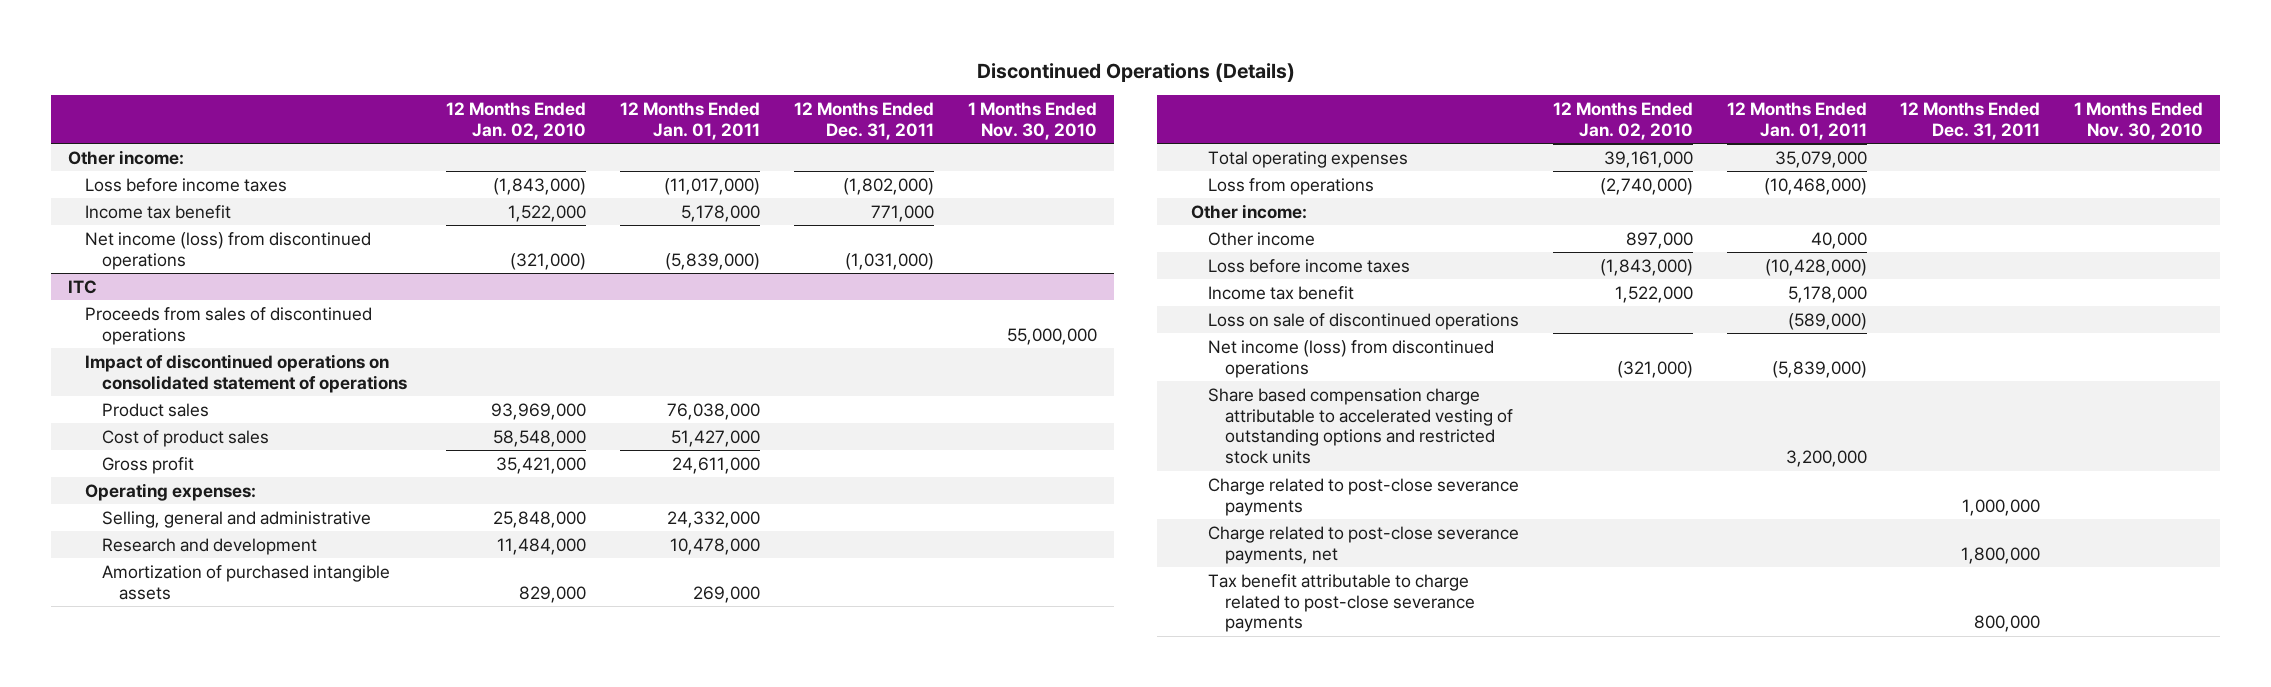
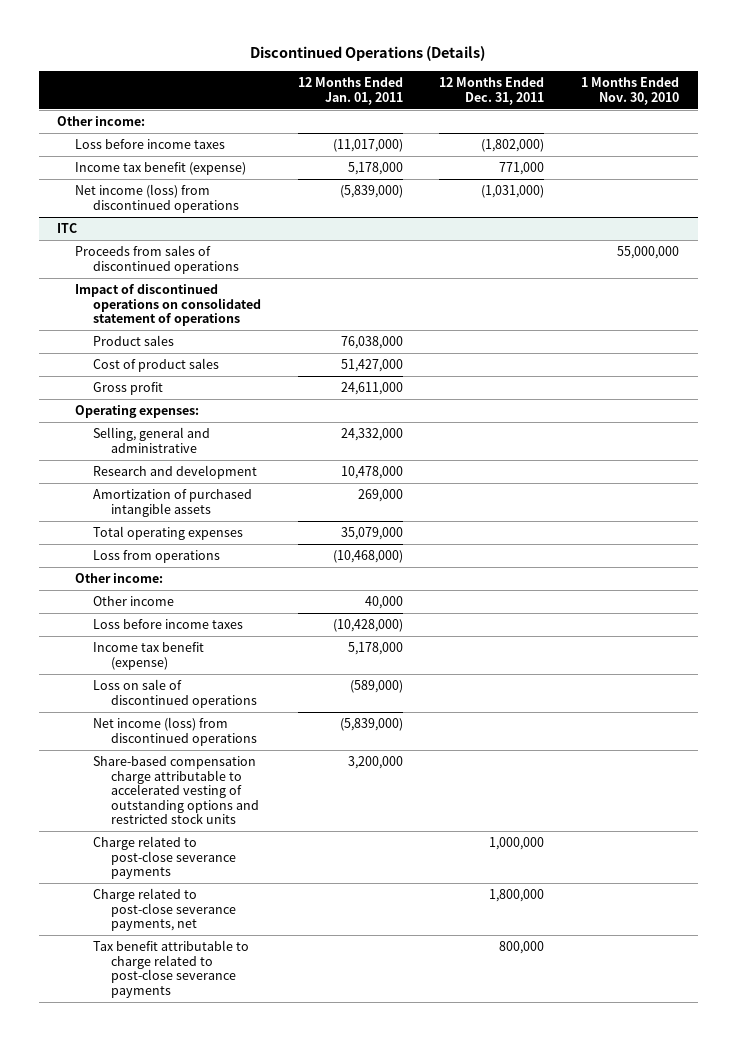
- | 12 Months Ended Jan. 02, 2010 | 12 Months Ended Jan. 01, 2011 | 12 Months Ended Dec. 31, 2011 | 1 Months Ended Nov. 30, 2010
+ | 12 Months Ended Jan. 01, 2011 | 12 Months Ended Dec. 31, 2011 | 1 Months Ended Nov. 30, 2010
- Income tax benefit | 1,522,000 | 5,178,000 | 771,000 |
+ Income tax benefit (expense) | 5,178,000 | 771,000 |
@ ITC
- Income tax benefit | 1,522,000 | 5,178,000 | |
+ Income tax benefit (expense) | 5,178,000 | |
- Share based compensation charge attributable to accelerated vesting of outstanding options and restricted stock units | | 3,200,000 | |
+ Share-based compensation charge attributable to accelerated vesting of outstanding options and restricted stock units | 3,200,000 | |

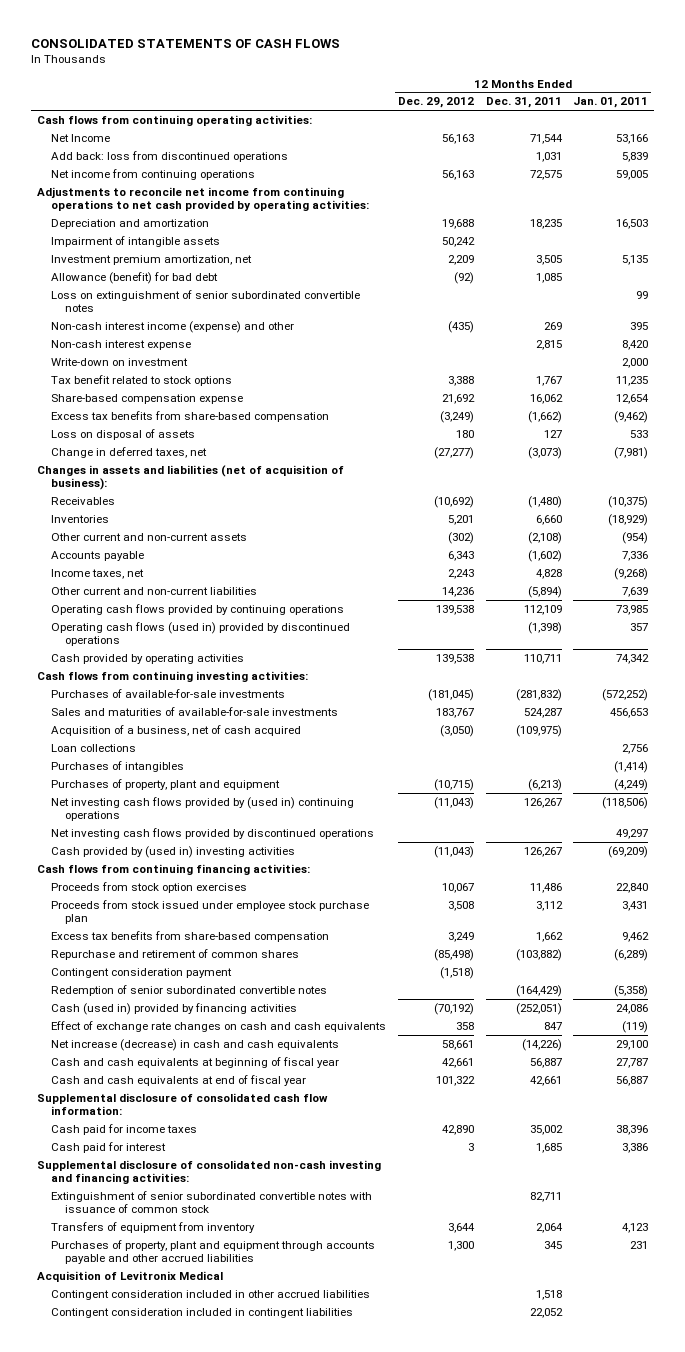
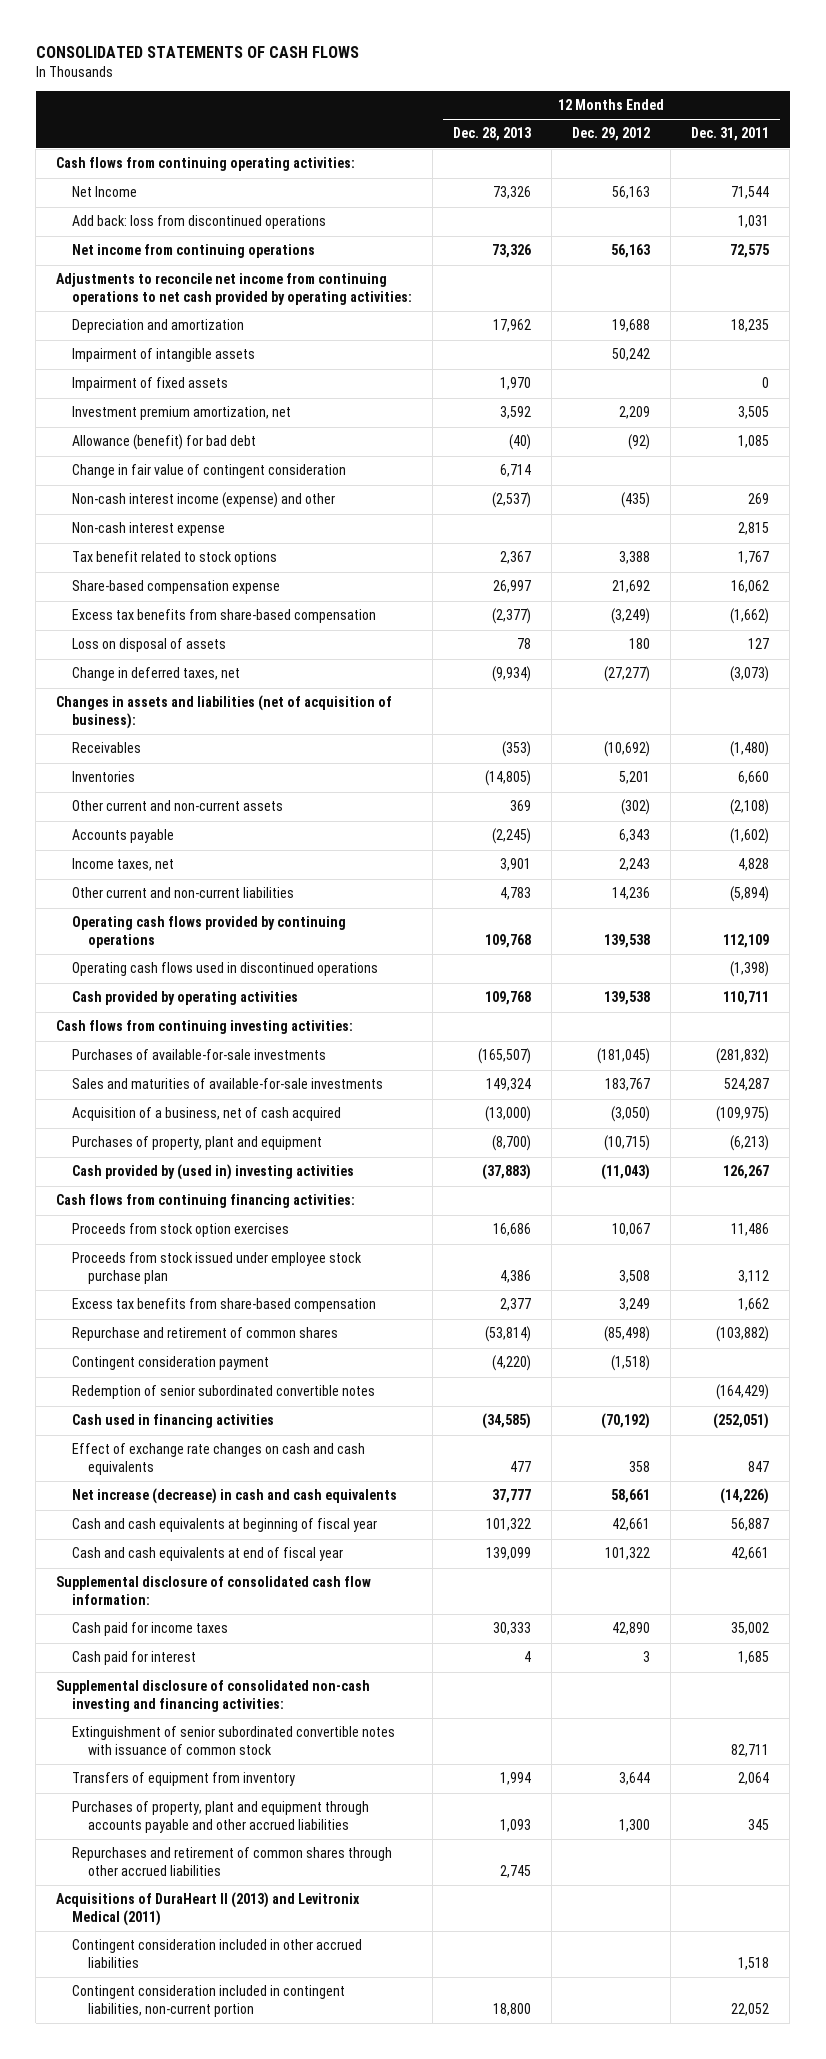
- | 12 Months Ended Dec. 29, 2012 | 12 Months Ended Dec. 31, 2011 | 12 Months Ended Jan. 01, 2011
+ | 12 Months Ended Dec. 28, 2013 | 12 Months Ended Dec. 29, 2012 | 12 Months Ended Dec. 31, 2011
+ Impairment of fixed assets | 1,970 | | 0
- Loss on extinguishment of senior subordinated convertible notes | | | 99
+ Change in fair value of contingent consideration | 6,714 | |
- Write-down on investment | | | 2,000
- Operating cash flows (used in) provided by discontinued operations | | (1,398) | 357
+ Operating cash flows used in discontinued operations | | | (1,398)
- Loan collections | | | 2,756
- Purchases of intangibles | | | (1,414)
- Net investing cash flows provided by (used in) continuing operations | (11,043) | 126,267 | (118,506)
- Net investing cash flows provided by discontinued operations | | | 49,297
- Cash (used in) provided by financing activities | (70,192) | (252,051) | 24,086
+ Cash used in financing activities | (34,585) | (70,192) | (252,051)
- Acquisition of Levitronix Medical
+ Repurchases and retirement of common shares through other accrued liabilities | 2,745 | |
+ Acquisitions of DuraHeart II (2013) and Levitronix Medical (2011)
- Contingent consideration included in contingent liabilities | | 22,052 |
+ Contingent consideration included in contingent liabilities, non-current portion | 18,800 | | 22,052

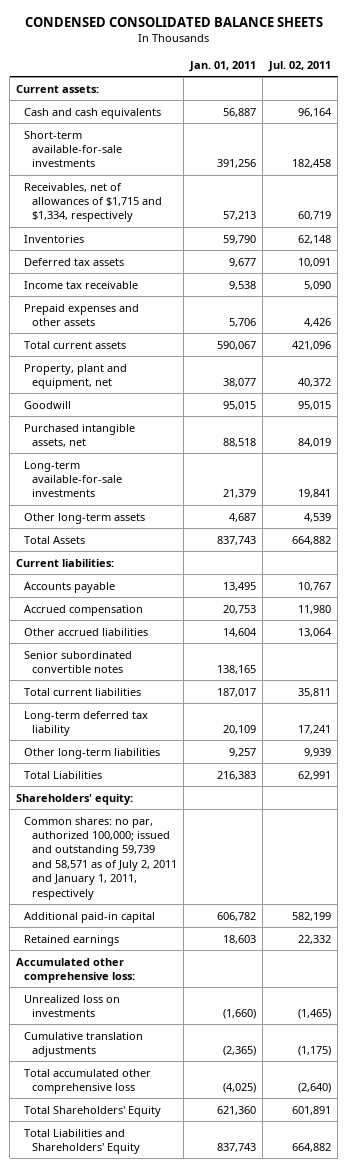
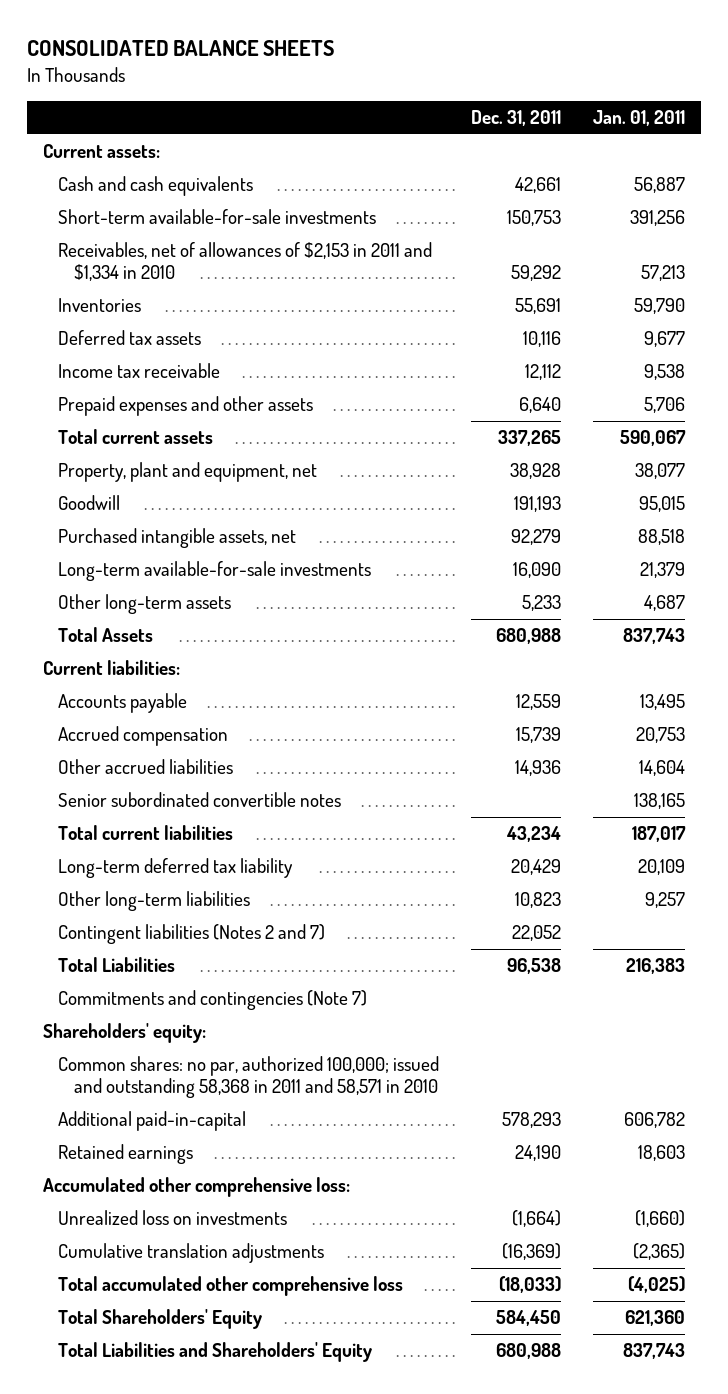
- CONDENSED CONSOLIDATED BALANCE SHEETS
+ CONSOLIDATED BALANCE SHEETS
- | Jan. 01, 2011 | Jul. 02, 2011
+ | Dec. 31, 2011 | Jan. 01, 2011
- Receivables, net of allowances of $1,715 and $1,334, respectively | 57,213 | 60,719
+ Receivables, net of allowances of $2,153 in 2011 and $1,334 in 2010 | 59,292 | 57,213
+ Contingent liabilities (Notes 2 and 7) | 22,052 |
+ Commitments and contingencies (Note 7)
- Common shares: no par, authorized 100,000; issued and outstanding 59,739 and 58,571 as of July 2, 2011 and January 1, 2011, respectively
- Additional paid-in capital | 606,782 | 582,199
+ Common shares: no par, authorized 100,000; issued and outstanding 58,368 in 2011 and 58,571 in 2010
+ Additional paid-in-capital | 578,293 | 606,782

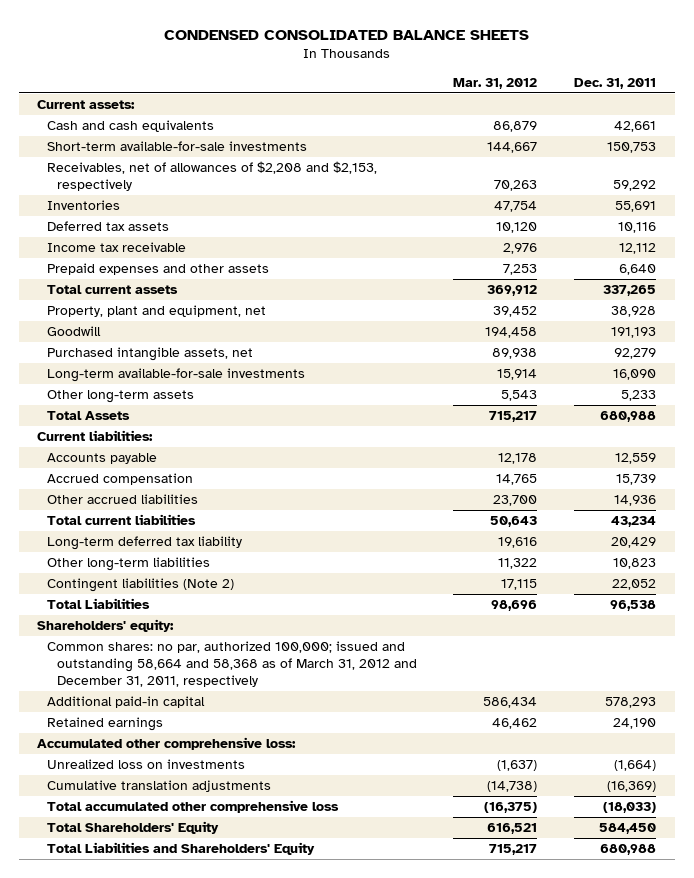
- CONSOLIDATED BALANCE SHEETS
+ CONDENSED CONSOLIDATED BALANCE SHEETS
- | Dec. 31, 2011 | Jan. 01, 2011
+ | Mar. 31, 2012 | Dec. 31, 2011
- Receivables, net of allowances of $2,153 in 2011 and $1,334 in 2010 | 59,292 | 57,213
+ Receivables, net of allowances of $2,208 and $2,153, respectively | 70,263 | 59,292
- Senior subordinated convertible notes | | 138,165
- Contingent liabilities (Notes 2 and 7) | 22,052 |
+ Contingent liabilities (Note 2) | 17,115 | 22,052
- Commitments and contingencies (Note 7)
- Common shares: no par, authorized 100,000; issued and outstanding 58,368 in 2011 and 58,571 in 2010
- Additional paid-in-capital | 578,293 | 606,782
+ Common shares: no par, authorized 100,000; issued and outstanding 58,664 and 58,368 as of March 31, 2012 and December 31, 2011, respectively
+ Additional paid-in capital | 586,434 | 578,293

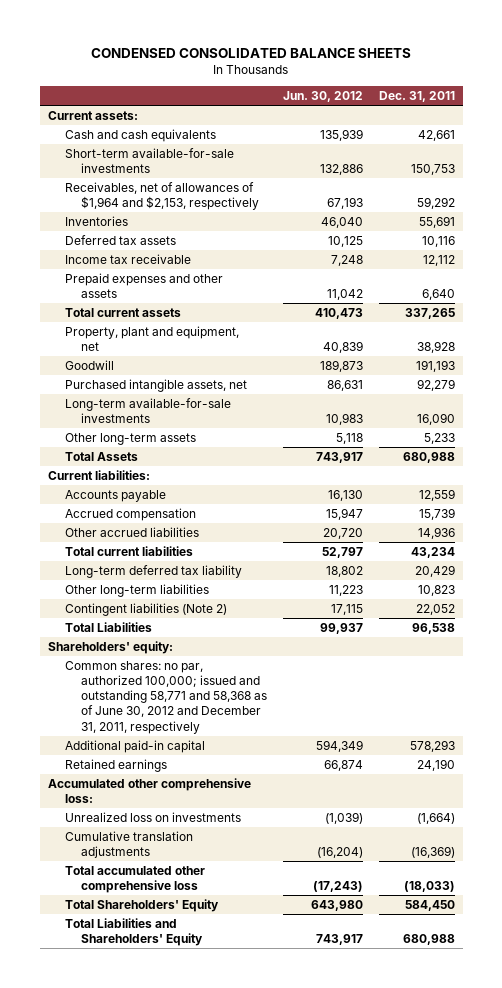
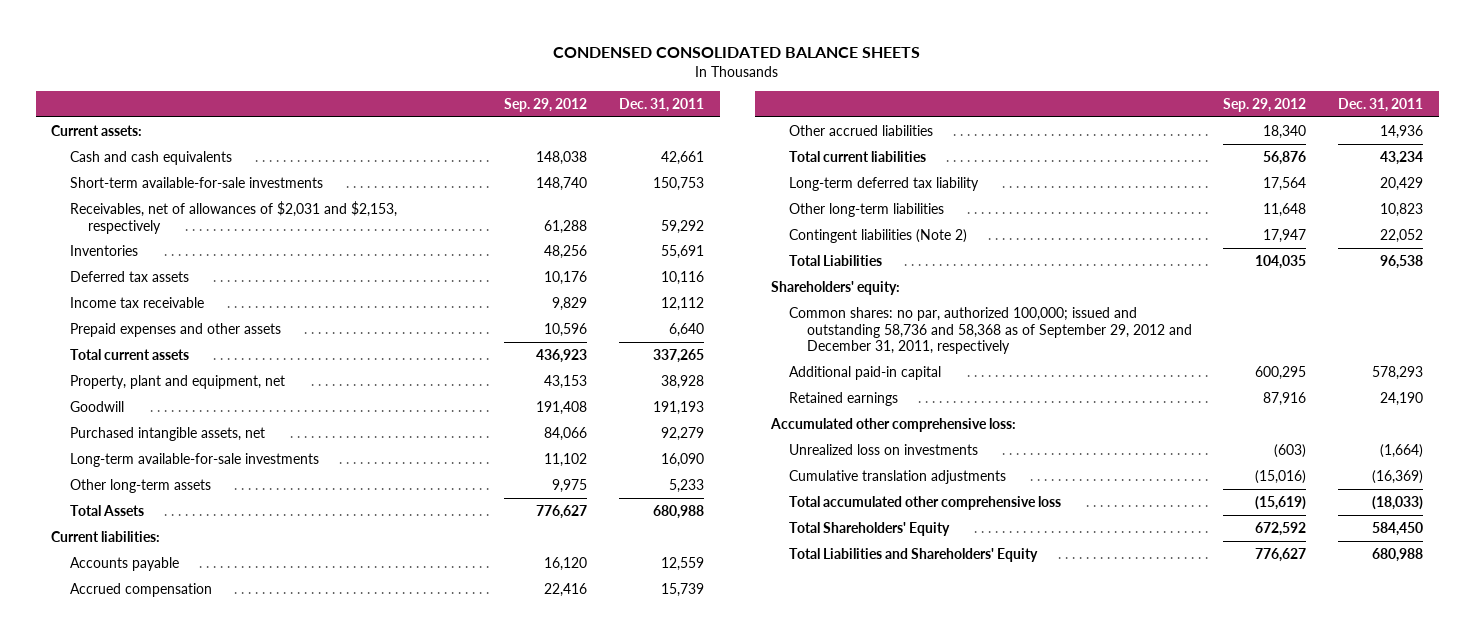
- | Jun. 30, 2012 | Dec. 31, 2011
+ | Sep. 29, 2012 | Dec. 31, 2011
- Receivables, net of allowances of $1,964 and $2,153, respectively | 67,193 | 59,292
+ Receivables, net of allowances of $2,031 and $2,153, respectively | 61,288 | 59,292
- Common shares: no par, authorized 100,000; issued and outstanding 58,771 and 58,368 as of June 30, 2012 and December 31, 2011, respectively
+ Common shares: no par, authorized 100,000; issued and outstanding 58,736 and 58,368 as of September 29, 2012 and December 31, 2011, respectively

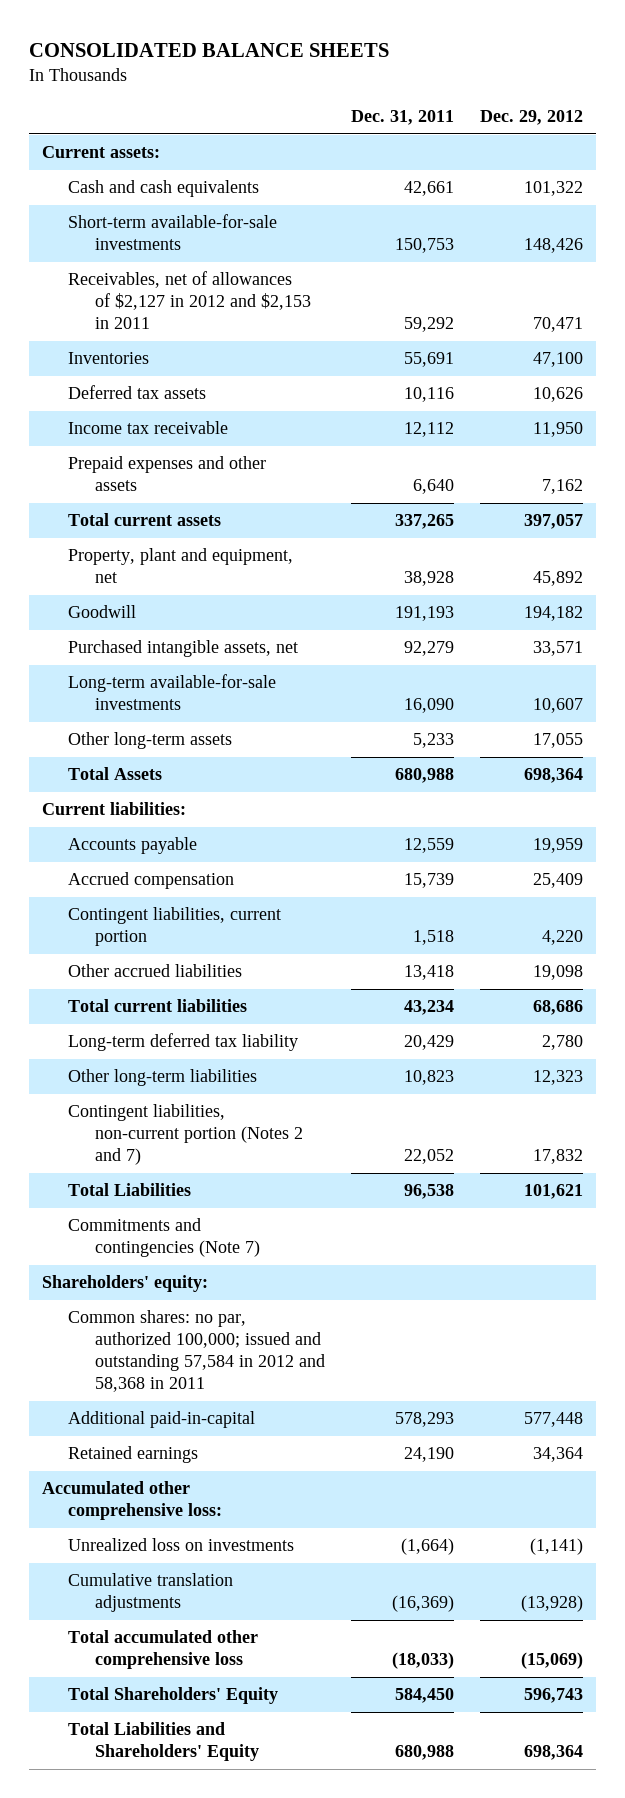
- CONDENSED CONSOLIDATED BALANCE SHEETS
+ CONSOLIDATED BALANCE SHEETS
- | Sep. 29, 2012 | Dec. 31, 2011
+ | Dec. 31, 2011 | Dec. 29, 2012
- Receivables, net of allowances of $2,031 and $2,153, respectively | 61,288 | 59,292
+ Receivables, net of allowances of $2,127 in 2012 and $2,153 in 2011 | 59,292 | 70,471
- Other accrued liabilities | 18,340 | 14,936
+ Contingent liabilities, current portion | 1,518 | 4,220
+ Other accrued liabilities | 13,418 | 19,098
- Contingent liabilities (Note 2) | 17,947 | 22,052
+ Contingent liabilities, non-current portion (Notes 2 and 7) | 22,052 | 17,832
+ Commitments and contingencies (Note 7)
- Common shares: no par, authorized 100,000; issued and outstanding 58,736 and 58,368 as of September 29, 2012 and December 31, 2011, respectively
- Additional paid-in capital | 600,295 | 578,293
+ Common shares: no par, authorized 100,000; issued and outstanding 57,584 in 2012 and 58,368 in 2011
+ Additional paid-in-capital | 578,293 | 577,448

